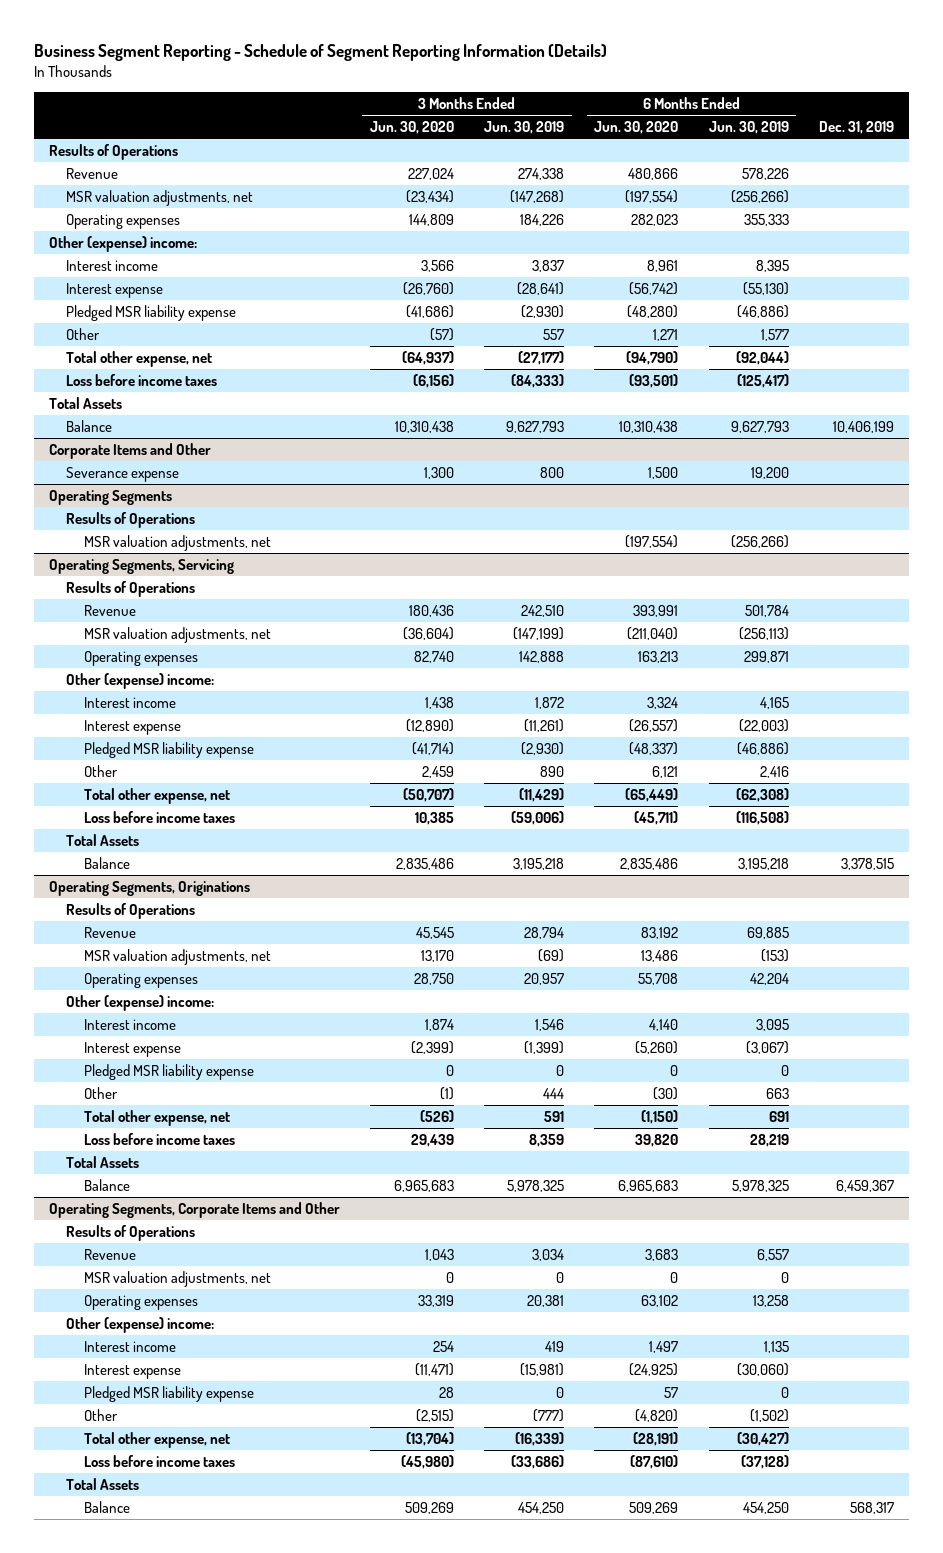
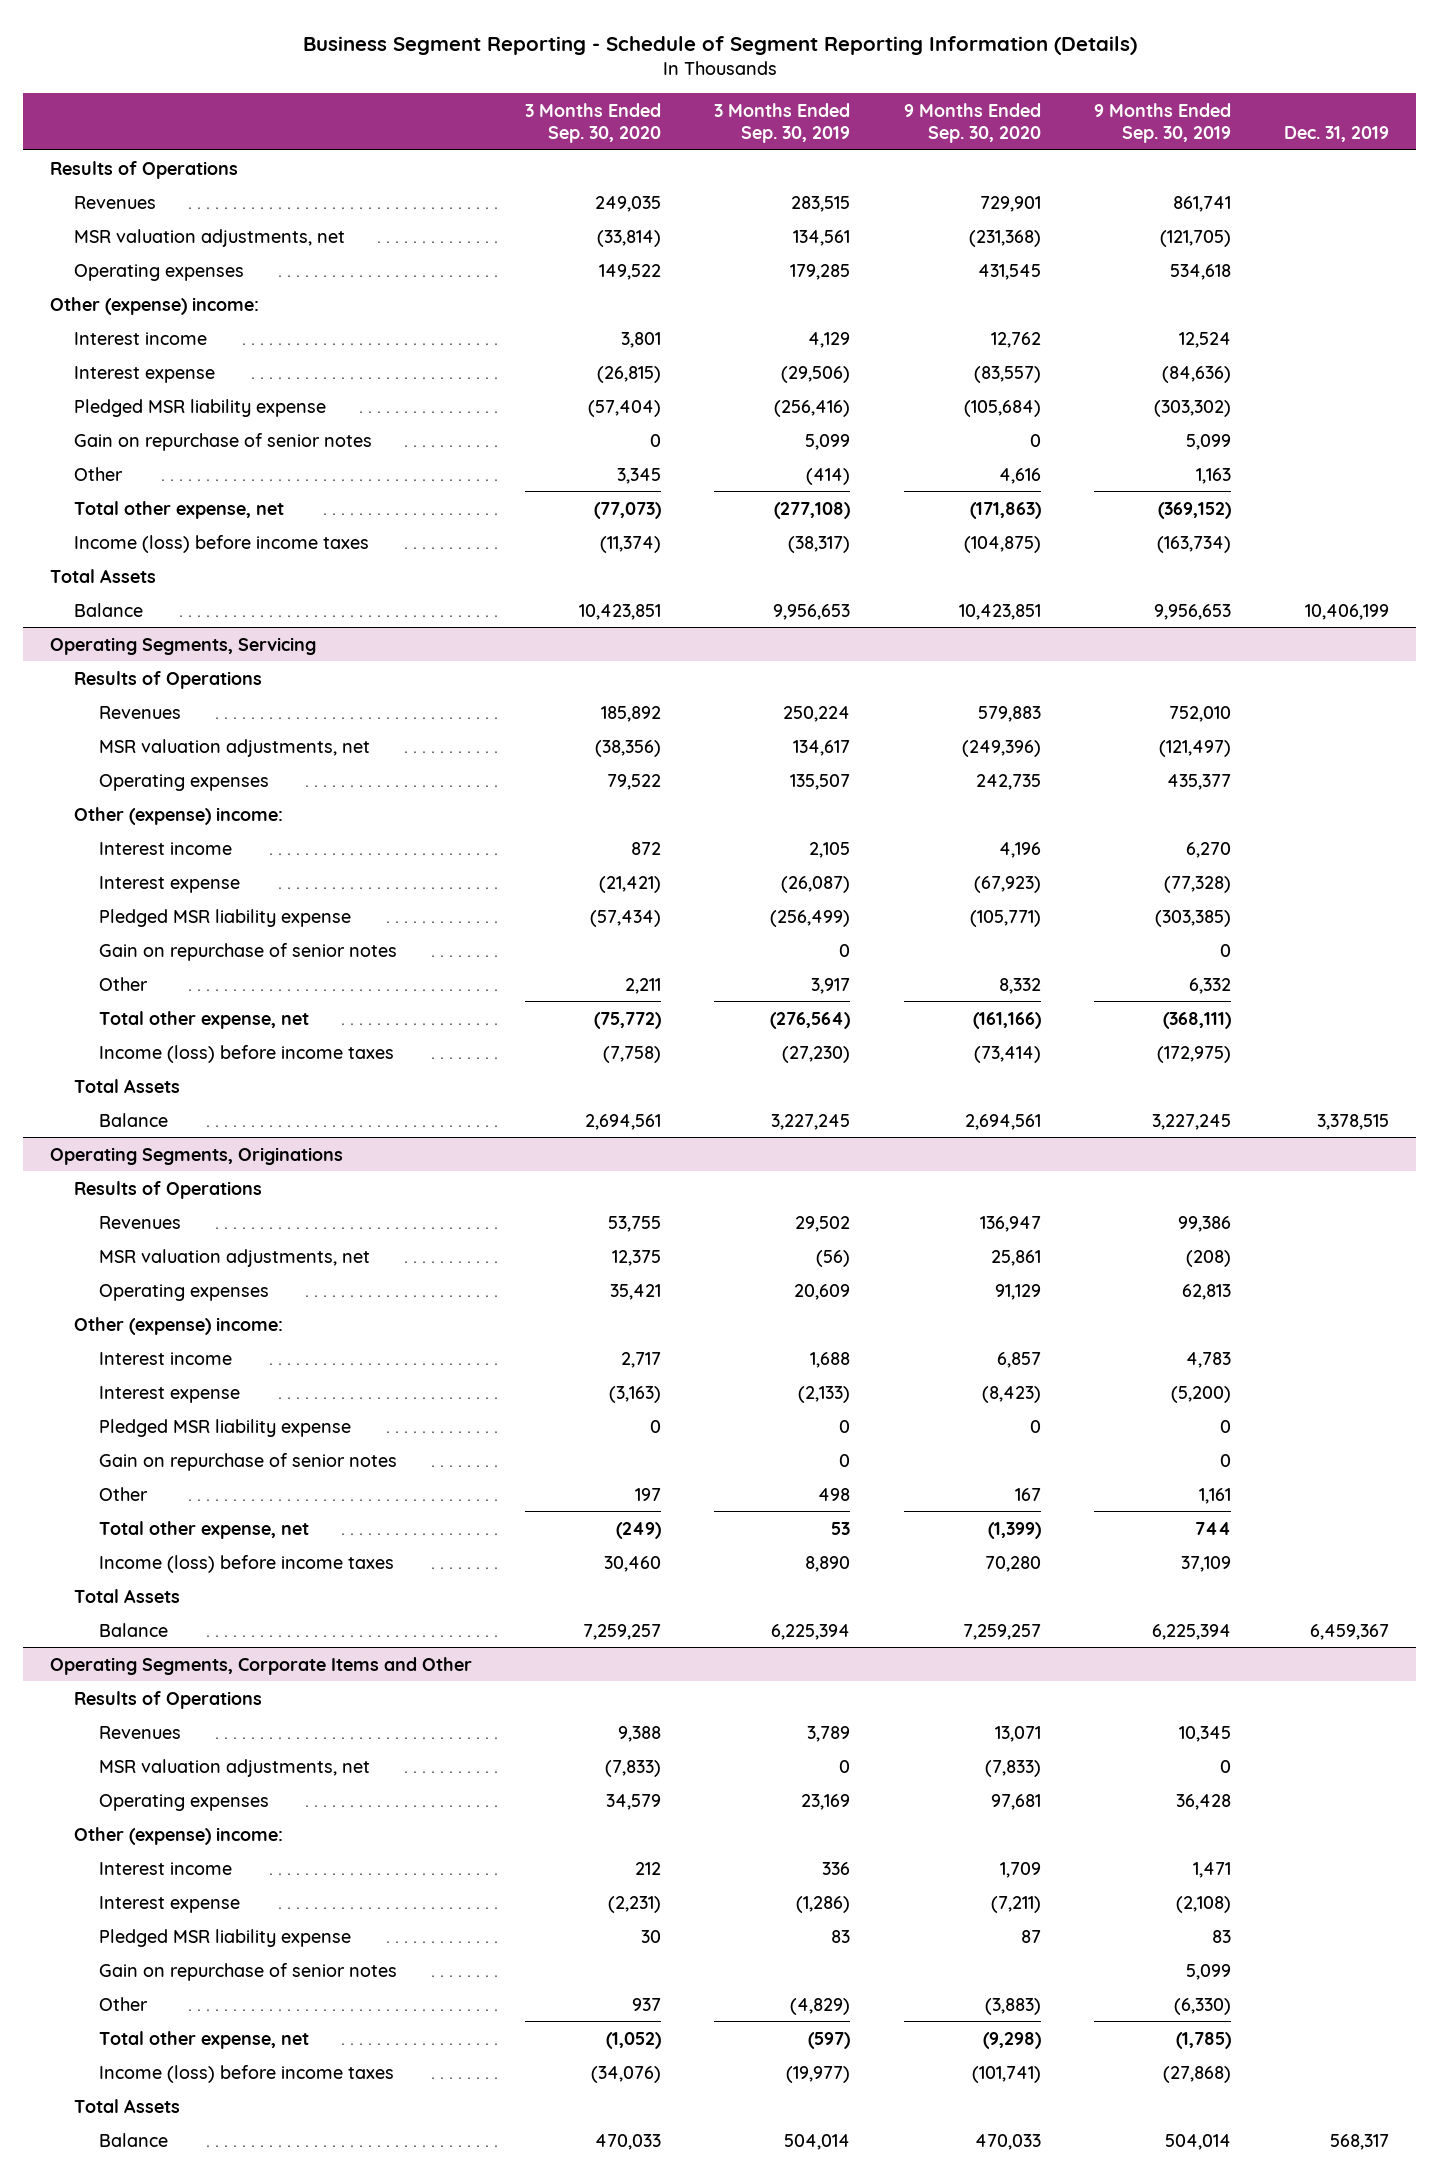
- | 3 Months Ended Jun. 30, 2020 | 3 Months Ended Jun. 30, 2019 | 6 Months Ended Jun. 30, 2020 | 6 Months Ended Jun. 30, 2019 | Dec. 31, 2019
+ | 3 Months Ended Sep. 30, 2020 | 3 Months Ended Sep. 30, 2019 | 9 Months Ended Sep. 30, 2020 | 9 Months Ended Sep. 30, 2019 | Dec. 31, 2019
- Revenue | 227,024 | 274,338 | 480,866 | 578,226 |
+ Revenues | 249,035 | 283,515 | 729,901 | 861,741 |
+ Gain on repurchase of senior notes | 0 | 5,099 | 0 | 5,099 |
- Loss before income taxes | (6,156) | (84,333) | (93,501) | (125,417) |
+ Income (loss) before income taxes | (11,374) | (38,317) | (104,875) | (163,734) |
- Corporate Items and Other
- Severance expense | 1,300 | 800 | 1,500 | 19,200 |
- Operating Segments
- Results of Operations
- MSR valuation adjustments, net | | | (197,554) | (256,266) |
@ Operating Segments, Servicing
- Revenue | 180,436 | 242,510 | 393,991 | 501,784 |
+ Revenues | 185,892 | 250,224 | 579,883 | 752,010 |
+ Gain on repurchase of senior notes | | 0 | | 0 |
- Loss before income taxes | 10,385 | (59,006) | (45,711) | (116,508) |
+ Income (loss) before income taxes | (7,758) | (27,230) | (73,414) | (172,975) |
@ Operating Segments, Originations
- Revenue | 45,545 | 28,794 | 83,192 | 69,885 |
+ Revenues | 53,755 | 29,502 | 136,947 | 99,386 |
+ Gain on repurchase of senior notes | | 0 | | 0 |
- Loss before income taxes | 29,439 | 8,359 | 39,820 | 28,219 |
+ Income (loss) before income taxes | 30,460 | 8,890 | 70,280 | 37,109 |
@ Operating Segments, Corporate Items and Other
- Revenue | 1,043 | 3,034 | 3,683 | 6,557 |
+ Revenues | 9,388 | 3,789 | 13,071 | 10,345 |
+ Gain on repurchase of senior notes | | | | 5,099 |
- Loss before income taxes | (45,980) | (33,686) | (87,610) | (37,128) |
+ Income (loss) before income taxes | (34,076) | (19,977) | (101,741) | (27,868) |

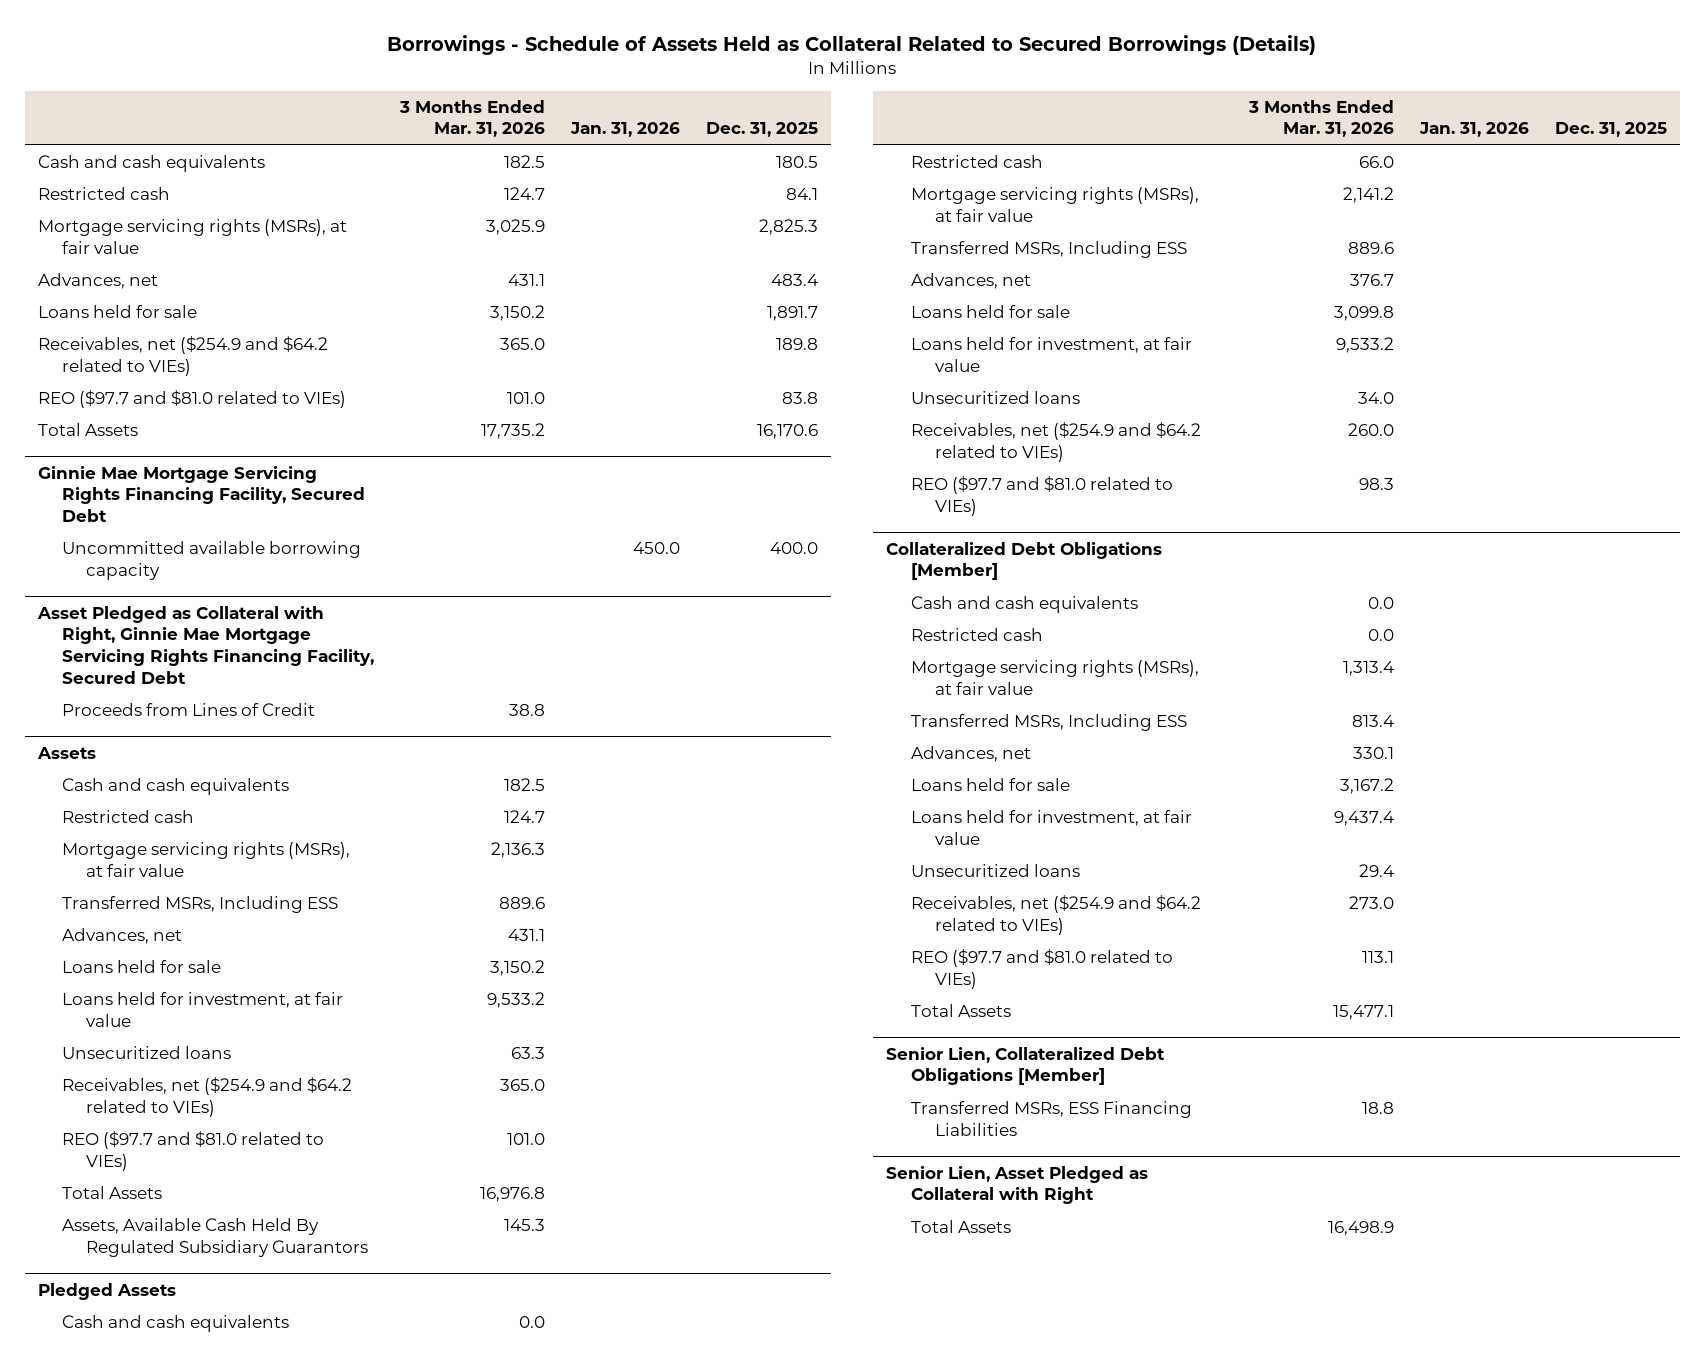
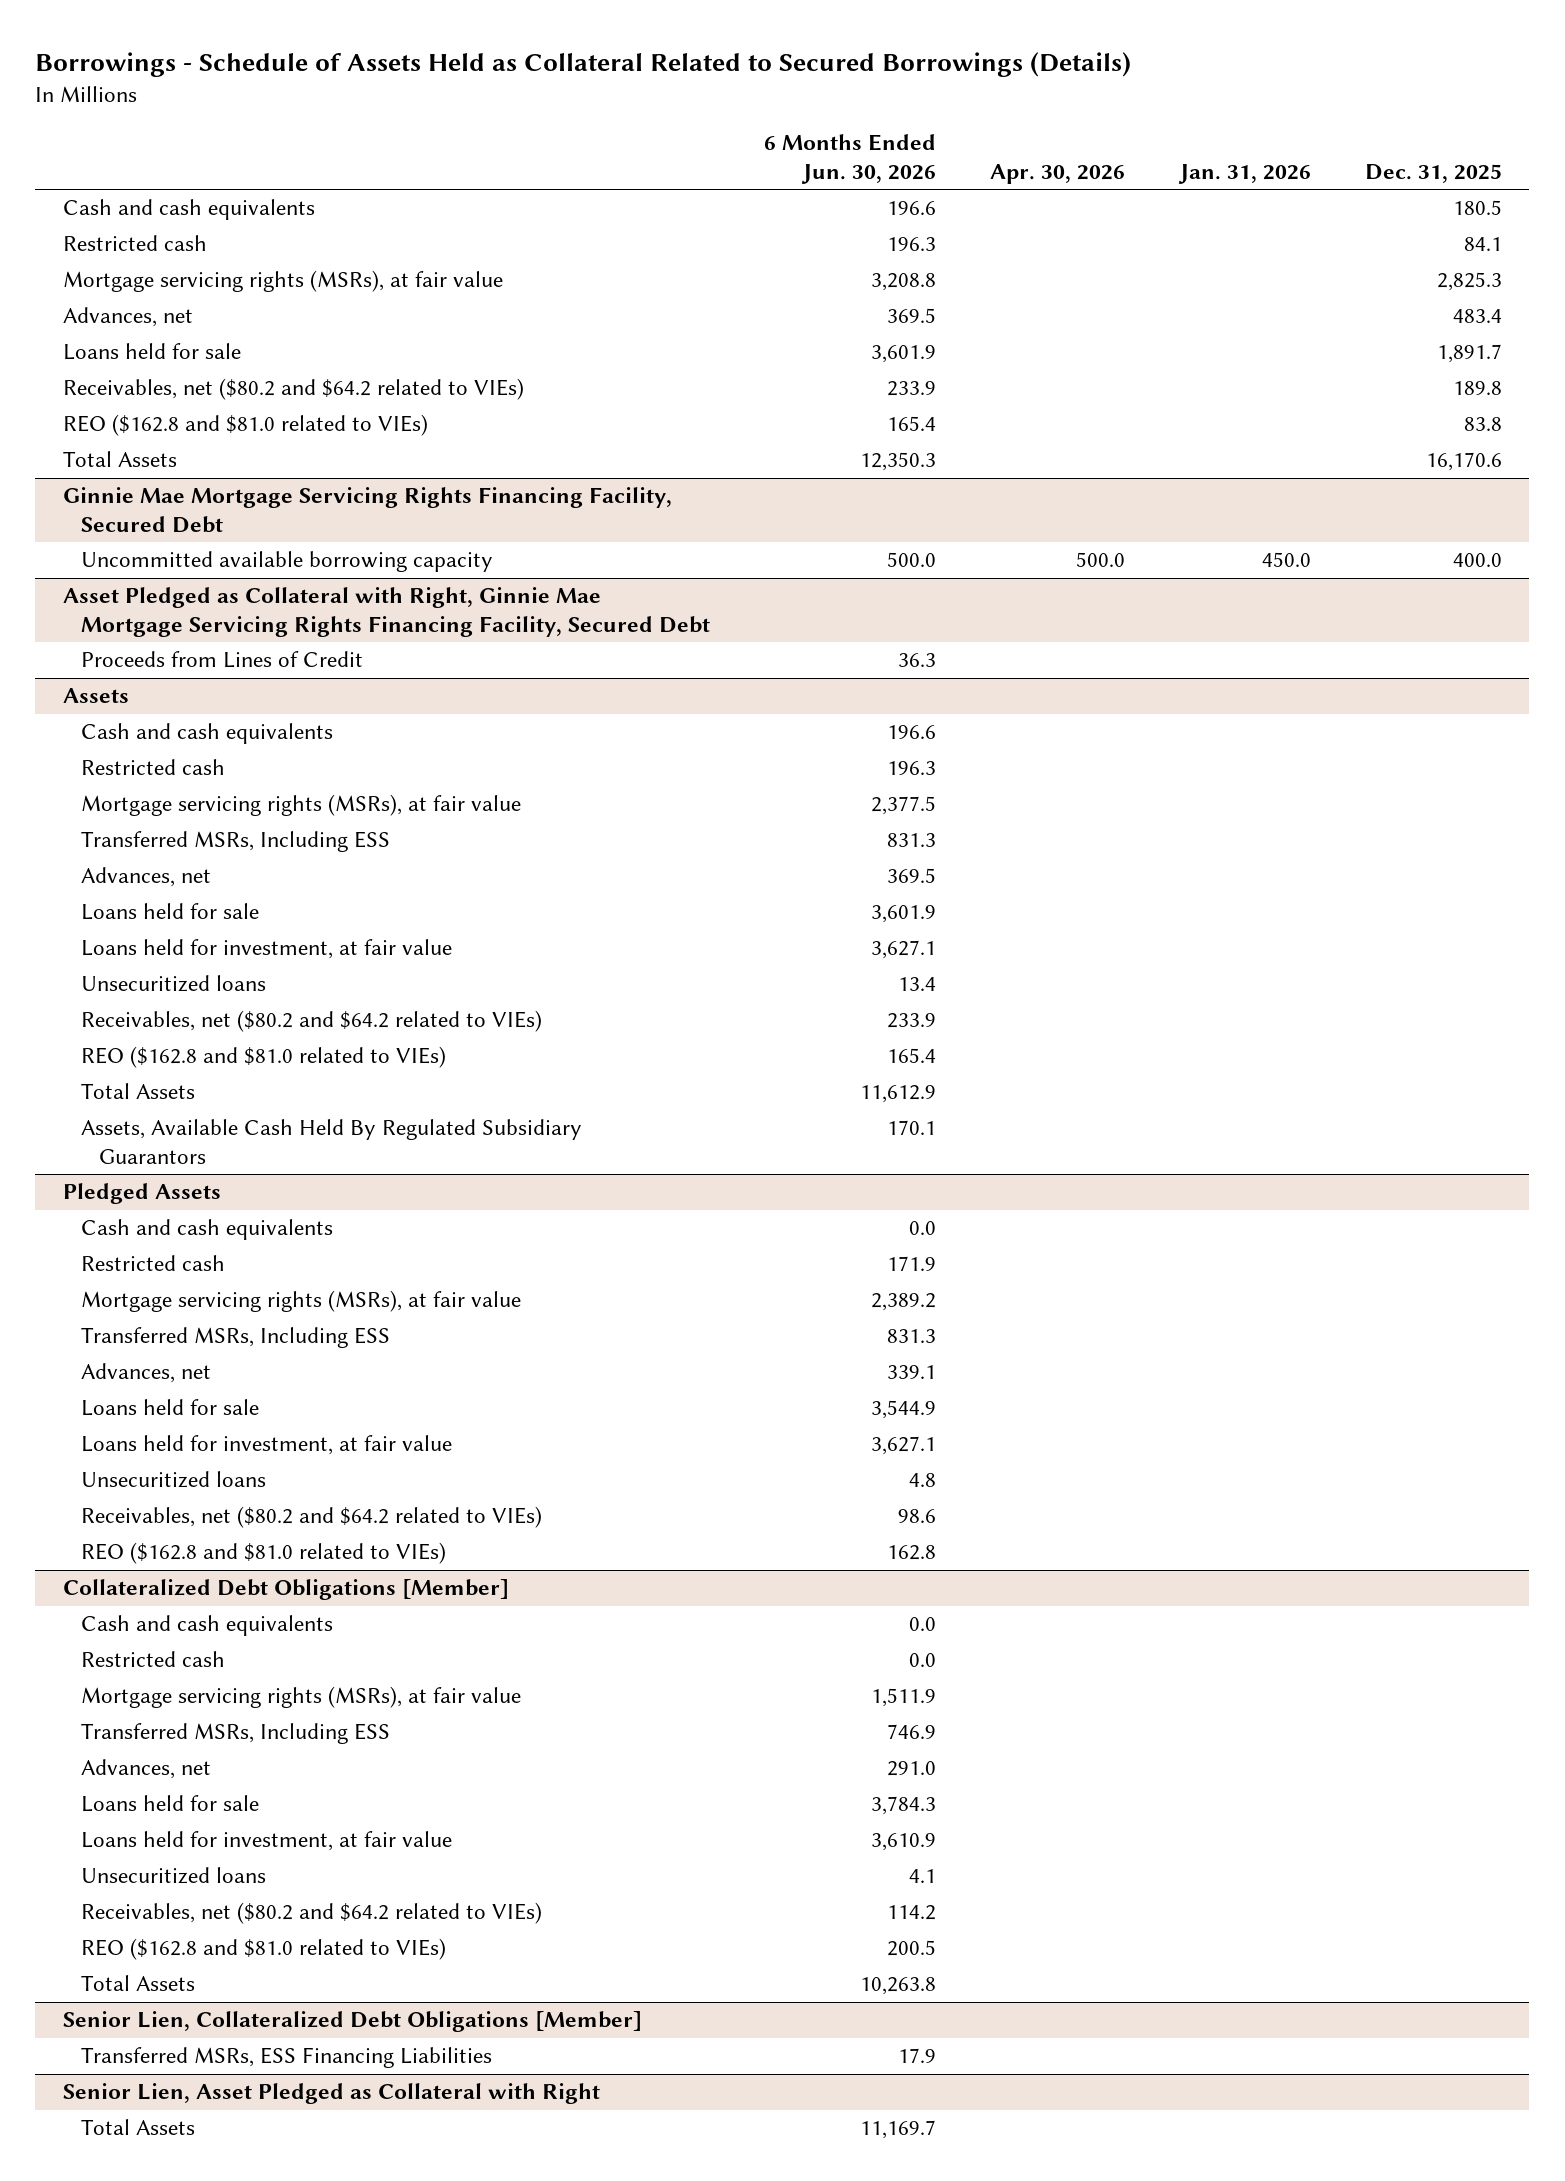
- | 3 Months Ended Mar. 31, 2026 | Jan. 31, 2026 | Dec. 31, 2025
+ | 6 Months Ended Jun. 30, 2026 | Apr. 30, 2026 | Jan. 31, 2026 | Dec. 31, 2025
- Receivables, net ($254.9 and $64.2 related to VIEs) | 365.0 | | 189.8
- REO ($97.7 and $81.0 related to VIEs) | 101.0 | | 83.8
+ Receivables, net ($80.2 and $64.2 related to VIEs) | 233.9 | | | 189.8
+ REO ($162.8 and $81.0 related to VIEs) | 165.4 | | | 83.8
@ Assets
- Receivables, net ($254.9 and $64.2 related to VIEs) | 365.0 | |
- REO ($97.7 and $81.0 related to VIEs) | 101.0 | |
+ Receivables, net ($80.2 and $64.2 related to VIEs) | 233.9 | | |
+ REO ($162.8 and $81.0 related to VIEs) | 165.4 | | |
@ Pledged Assets
- Receivables, net ($254.9 and $64.2 related to VIEs) | 260.0 | |
- REO ($97.7 and $81.0 related to VIEs) | 98.3 | |
+ Receivables, net ($80.2 and $64.2 related to VIEs) | 98.6 | | |
+ REO ($162.8 and $81.0 related to VIEs) | 162.8 | | |
@ Collateralized Debt Obligations [Member]
- Receivables, net ($254.9 and $64.2 related to VIEs) | 273.0 | |
- REO ($97.7 and $81.0 related to VIEs) | 113.1 | |
+ Receivables, net ($80.2 and $64.2 related to VIEs) | 114.2 | | |
+ REO ($162.8 and $81.0 related to VIEs) | 200.5 | | |

